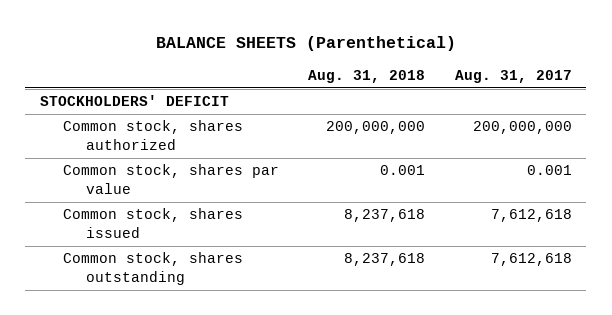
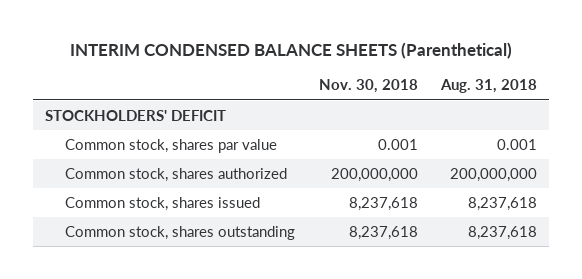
- BALANCE SHEETS (Parenthetical)
+ INTERIM CONDENSED BALANCE SHEETS (Parenthetical)
- | Aug. 31, 2018 | Aug. 31, 2017
+ | Nov. 30, 2018 | Aug. 31, 2018
moved down: Common stock, shares authorized | 200,000,000 | 200,000,000

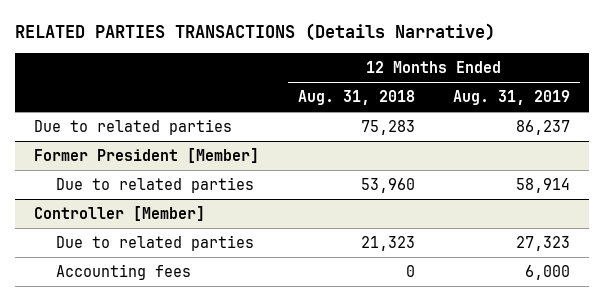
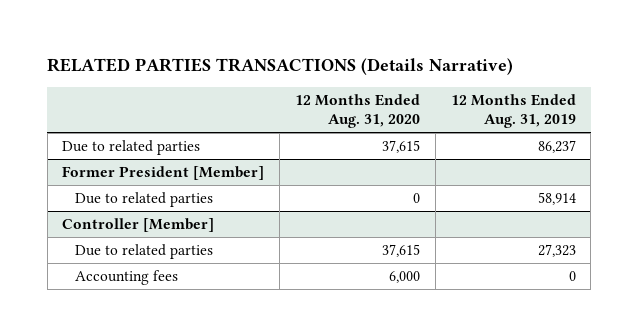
- | 12 Months Ended Aug. 31, 2018 | 12 Months Ended Aug. 31, 2019
+ | 12 Months Ended Aug. 31, 2020 | 12 Months Ended Aug. 31, 2019
@ Controller [Member]
- Accounting fees | 0 | 6,000
+ Accounting fees | 6,000 | 0

